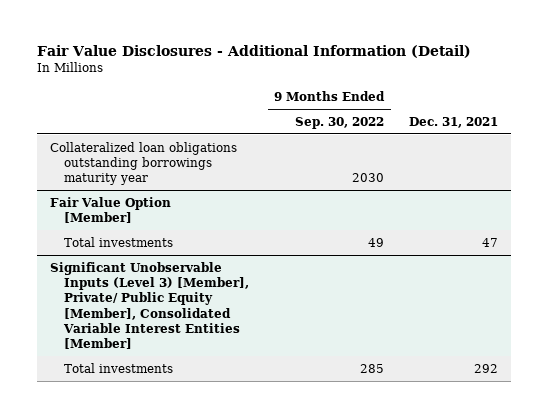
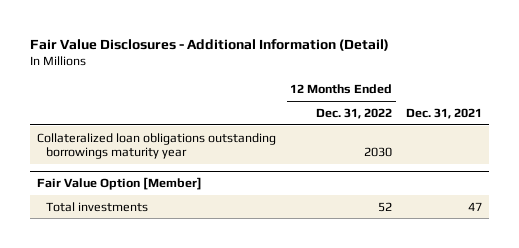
- | 9 Months Ended Sep. 30, 2022 | Dec. 31, 2021
+ | 12 Months Ended Dec. 31, 2022 | Dec. 31, 2021
- Significant Unobservable Inputs (Level 3) [Member], Private/ Public Equity [Member], Consolidated Variable Interest Entities [Member]
- Total investments | 285 | 292

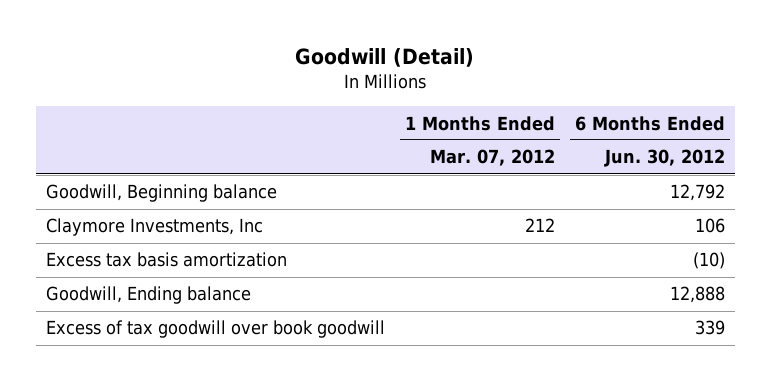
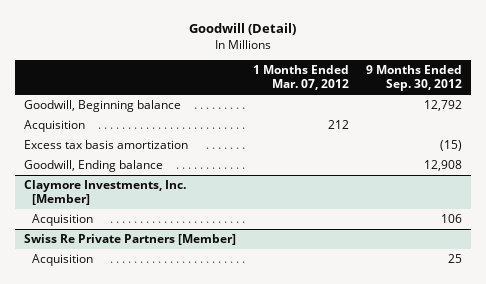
- | 1 Months Ended Mar. 07, 2012 | 6 Months Ended Jun. 30, 2012
+ | 1 Months Ended Mar. 07, 2012 | 9 Months Ended Sep. 30, 2012
- Claymore Investments, Inc | 212 | 106
+ Acquisition | 212 |
- Excess of tax goodwill over book goodwill | | 339
+ Claymore Investments, Inc. [Member]
+ Acquisition | | 106
+ Swiss Re Private Partners [Member]
+ Acquisition | | 25

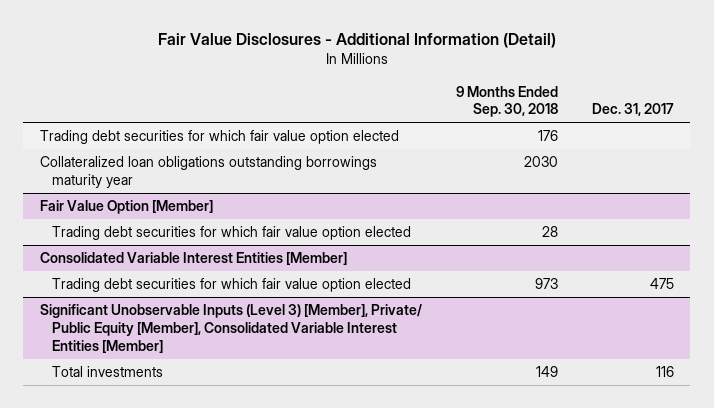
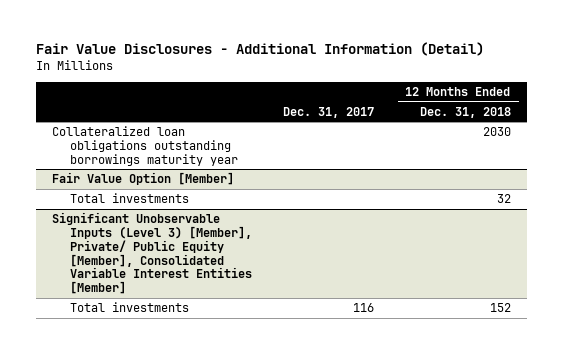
- | 9 Months Ended Sep. 30, 2018 | Dec. 31, 2017
+ | Dec. 31, 2017 | 12 Months Ended Dec. 31, 2018
- Trading debt securities for which fair value option elected | 176 |
@ Fair Value Option [Member]
- Trading debt securities for which fair value option elected | 28 |
- Consolidated Variable Interest Entities [Member]
- Trading debt securities for which fair value option elected | 973 | 475
@ Fair Value Option [Member]
+ Total investments | | 32

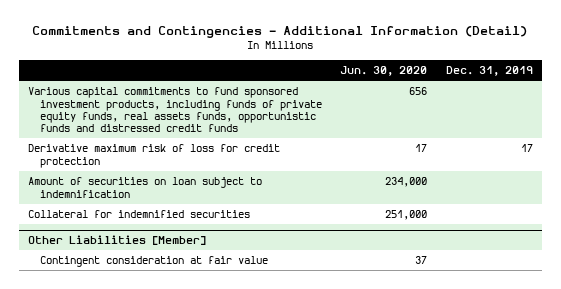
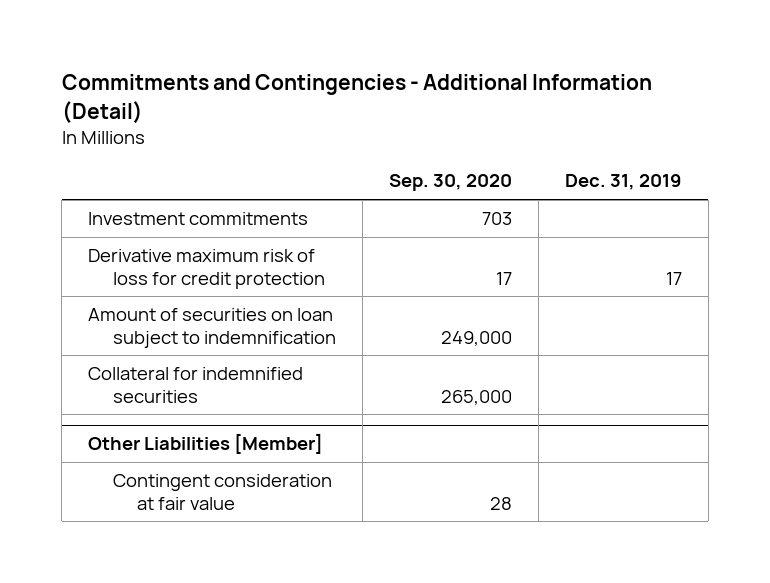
- | Jun. 30, 2020 | Dec. 31, 2019
+ | Sep. 30, 2020 | Dec. 31, 2019
- Various capital commitments to fund sponsored investment products, including funds of private equity funds, real assets funds, opportunistic funds and distressed credit funds | 656 |
+ Investment commitments | 703 |

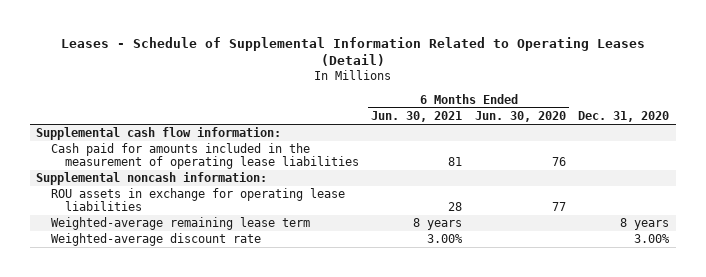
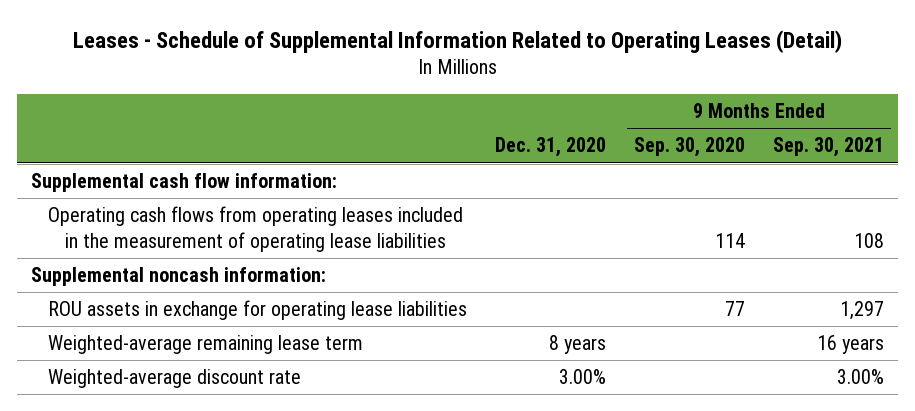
- | 6 Months Ended Jun. 30, 2021 | 6 Months Ended Jun. 30, 2020 | Dec. 31, 2020
+ | Dec. 31, 2020 | 9 Months Ended Sep. 30, 2020 | 9 Months Ended Sep. 30, 2021
- Cash paid for amounts included in the measurement of operating lease liabilities | 81 | 76 |
+ Operating cash flows from operating leases included in the measurement of operating lease liabilities | | 114 | 108

